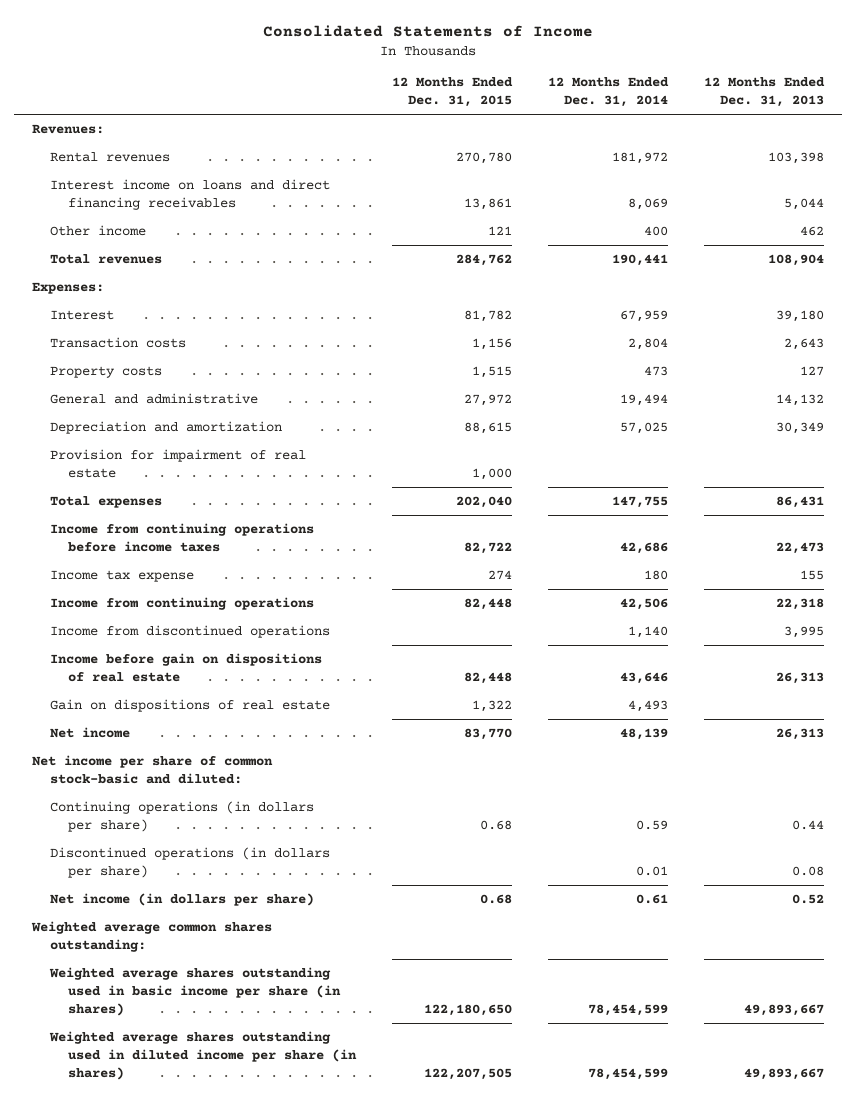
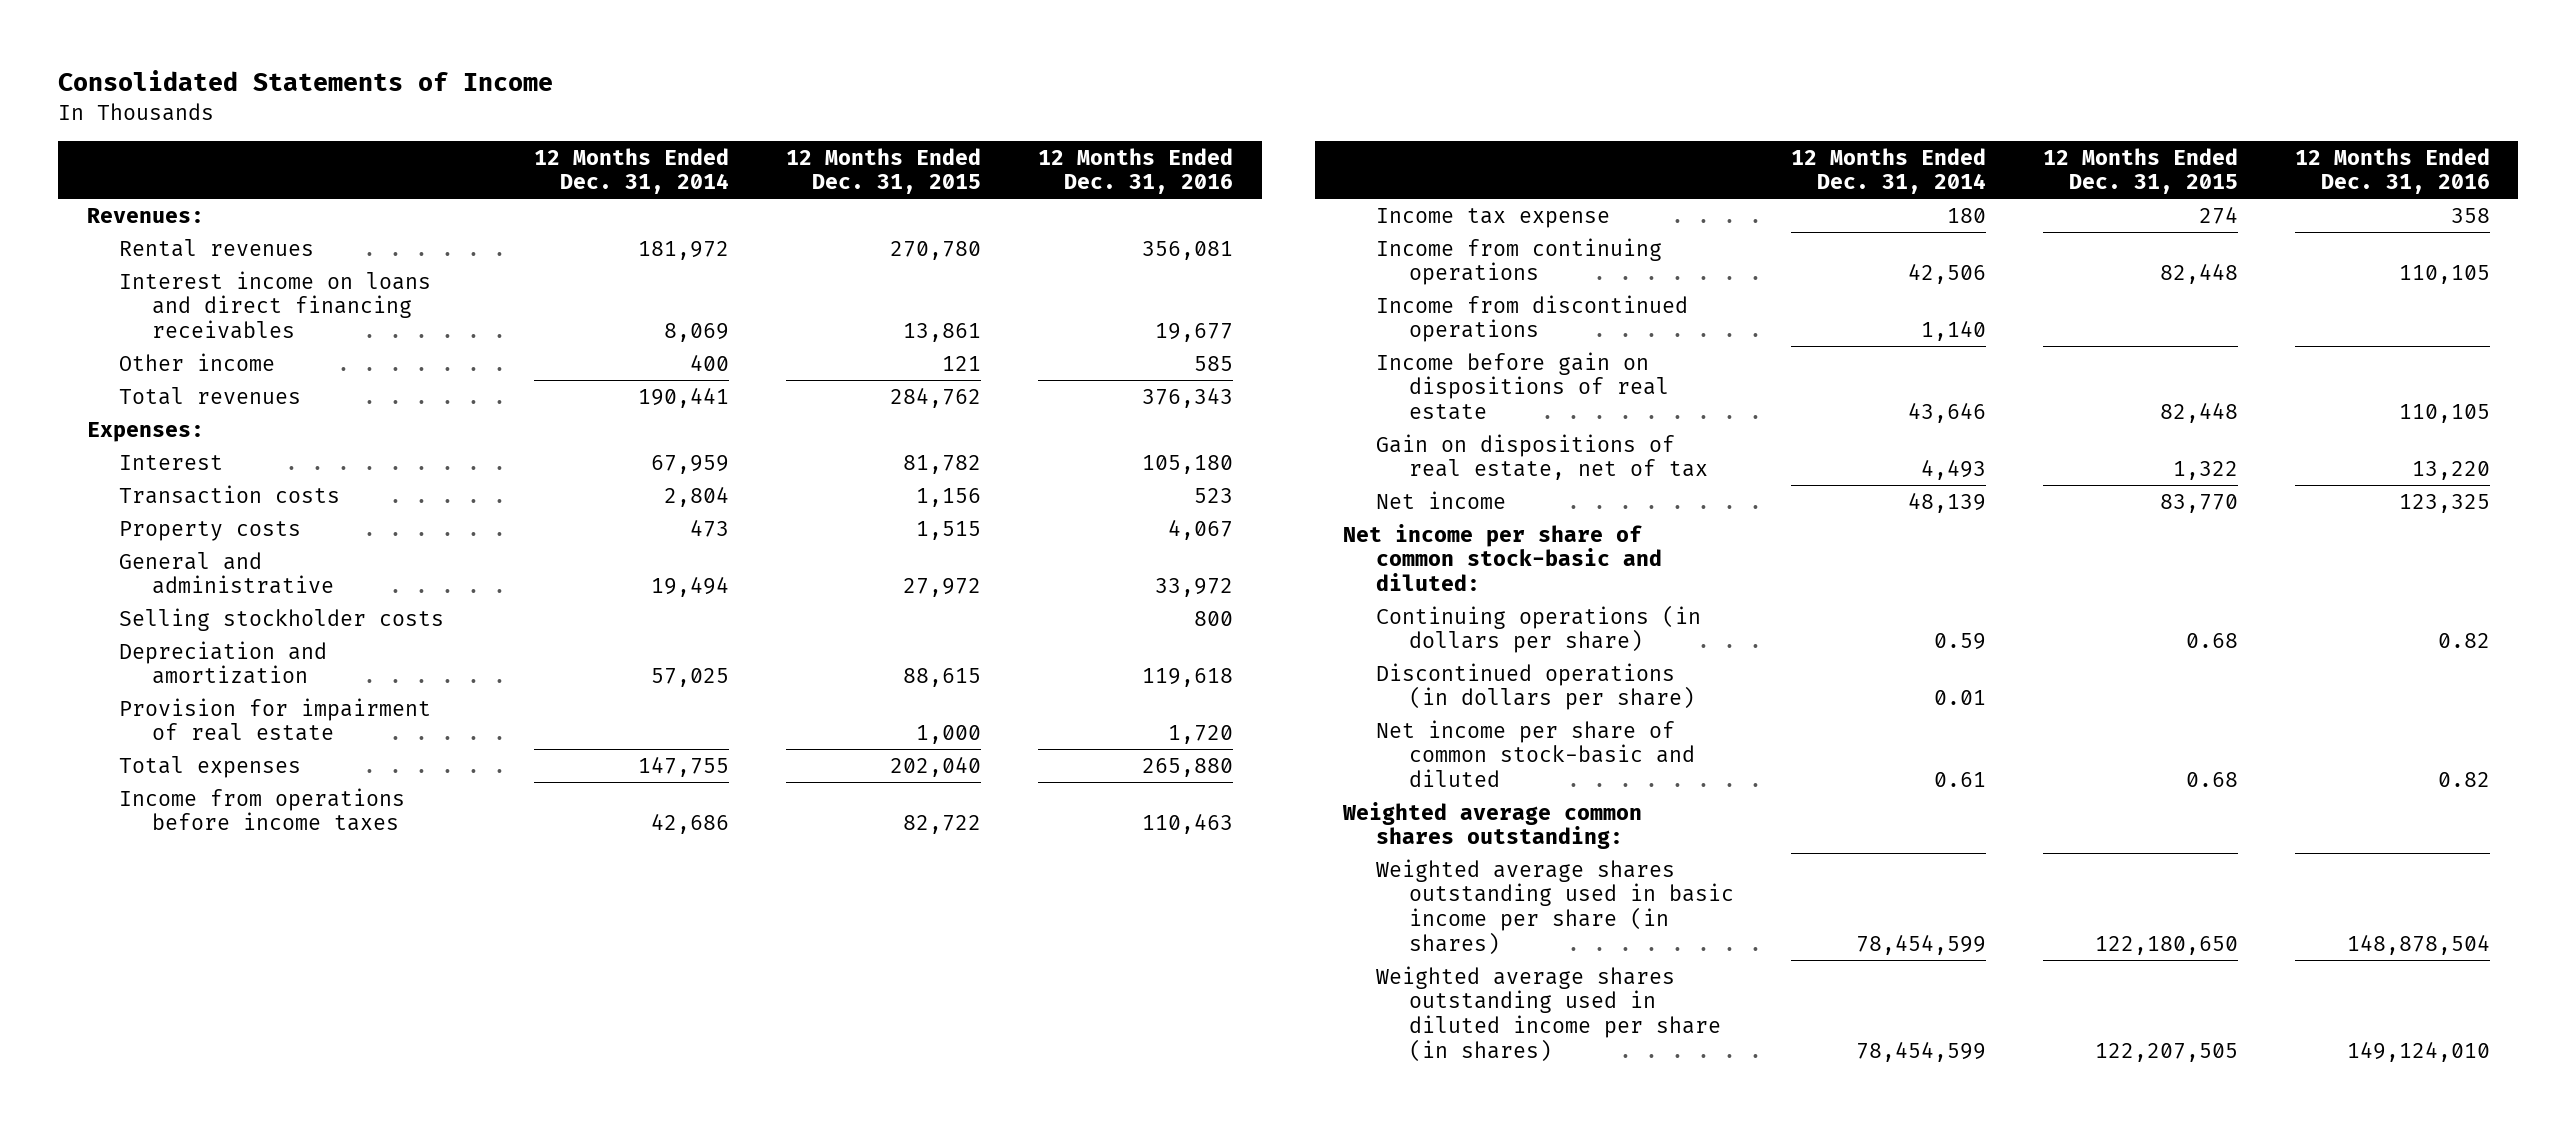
- | 12 Months Ended Dec. 31, 2015 | 12 Months Ended Dec. 31, 2014 | 12 Months Ended Dec. 31, 2013
+ | 12 Months Ended Dec. 31, 2014 | 12 Months Ended Dec. 31, 2015 | 12 Months Ended Dec. 31, 2016
+ Selling stockholder costs | | | 800
- Income from continuing operations before income taxes | 82,722 | 42,686 | 22,473
+ Income from operations before income taxes | 42,686 | 82,722 | 110,463
- Gain on dispositions of real estate | 1,322 | 4,493 |
+ Gain on dispositions of real estate, net of tax | 4,493 | 1,322 | 13,220
- Net income (in dollars per share) | 0.68 | 0.61 | 0.52
+ Net income per share of common stock-basic and diluted | 0.61 | 0.68 | 0.82

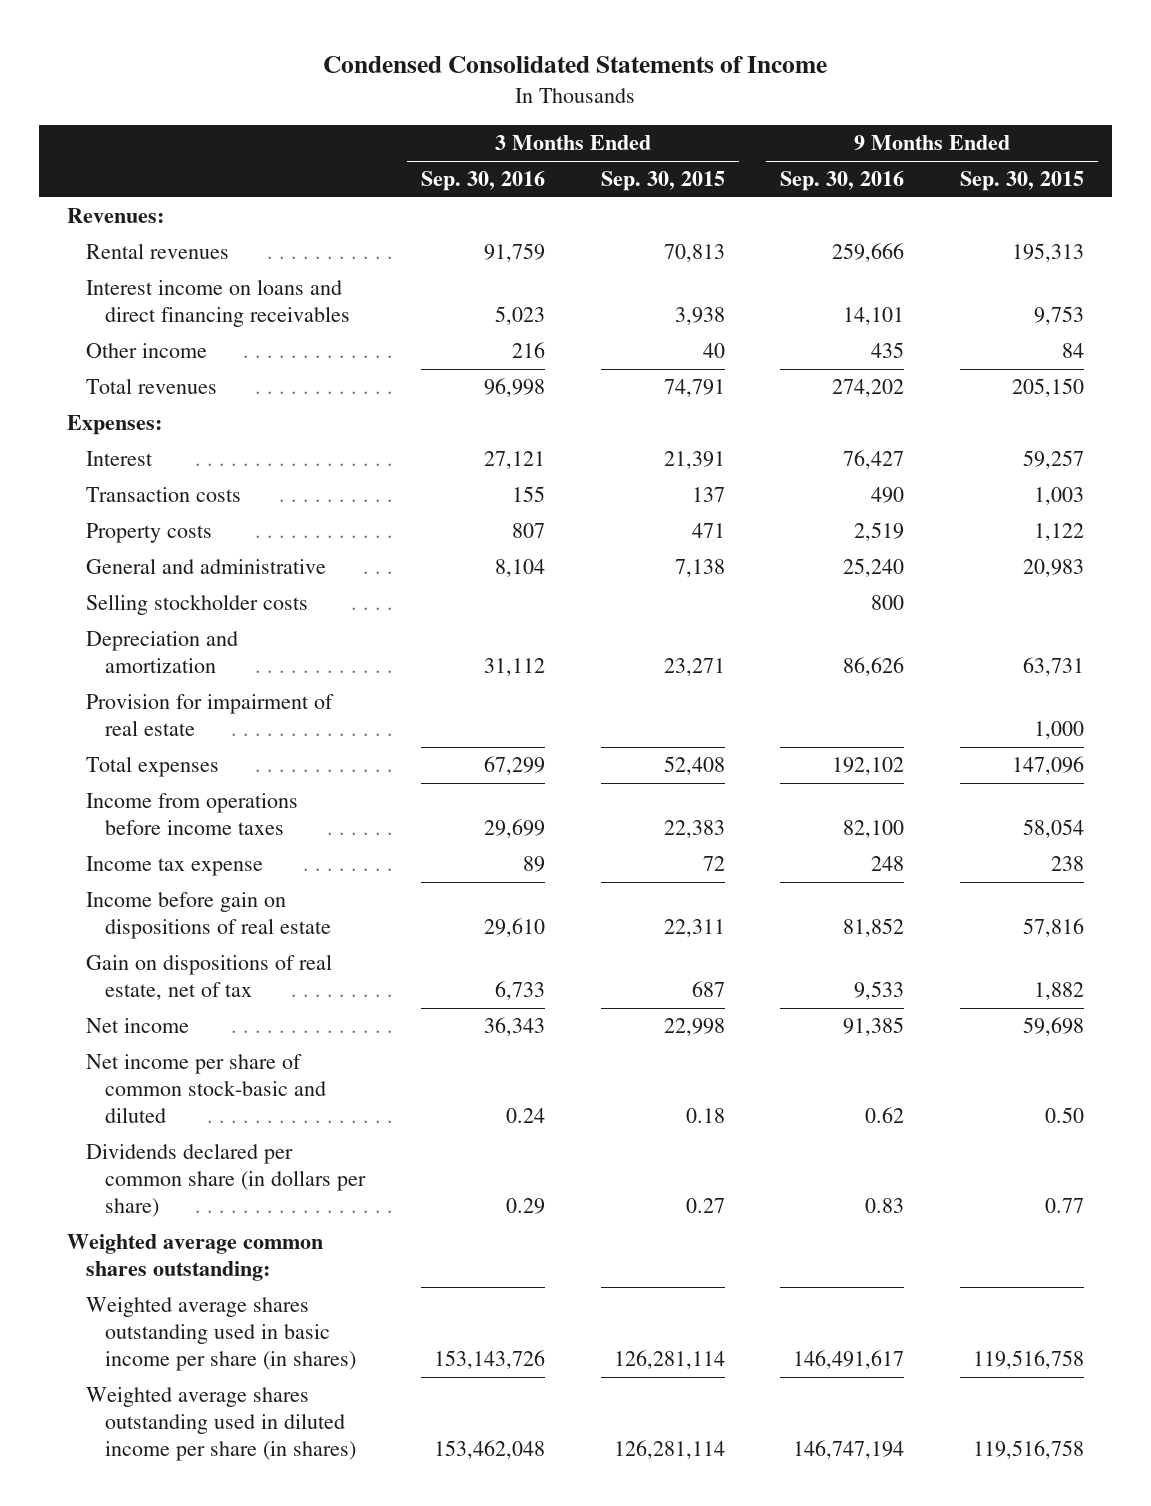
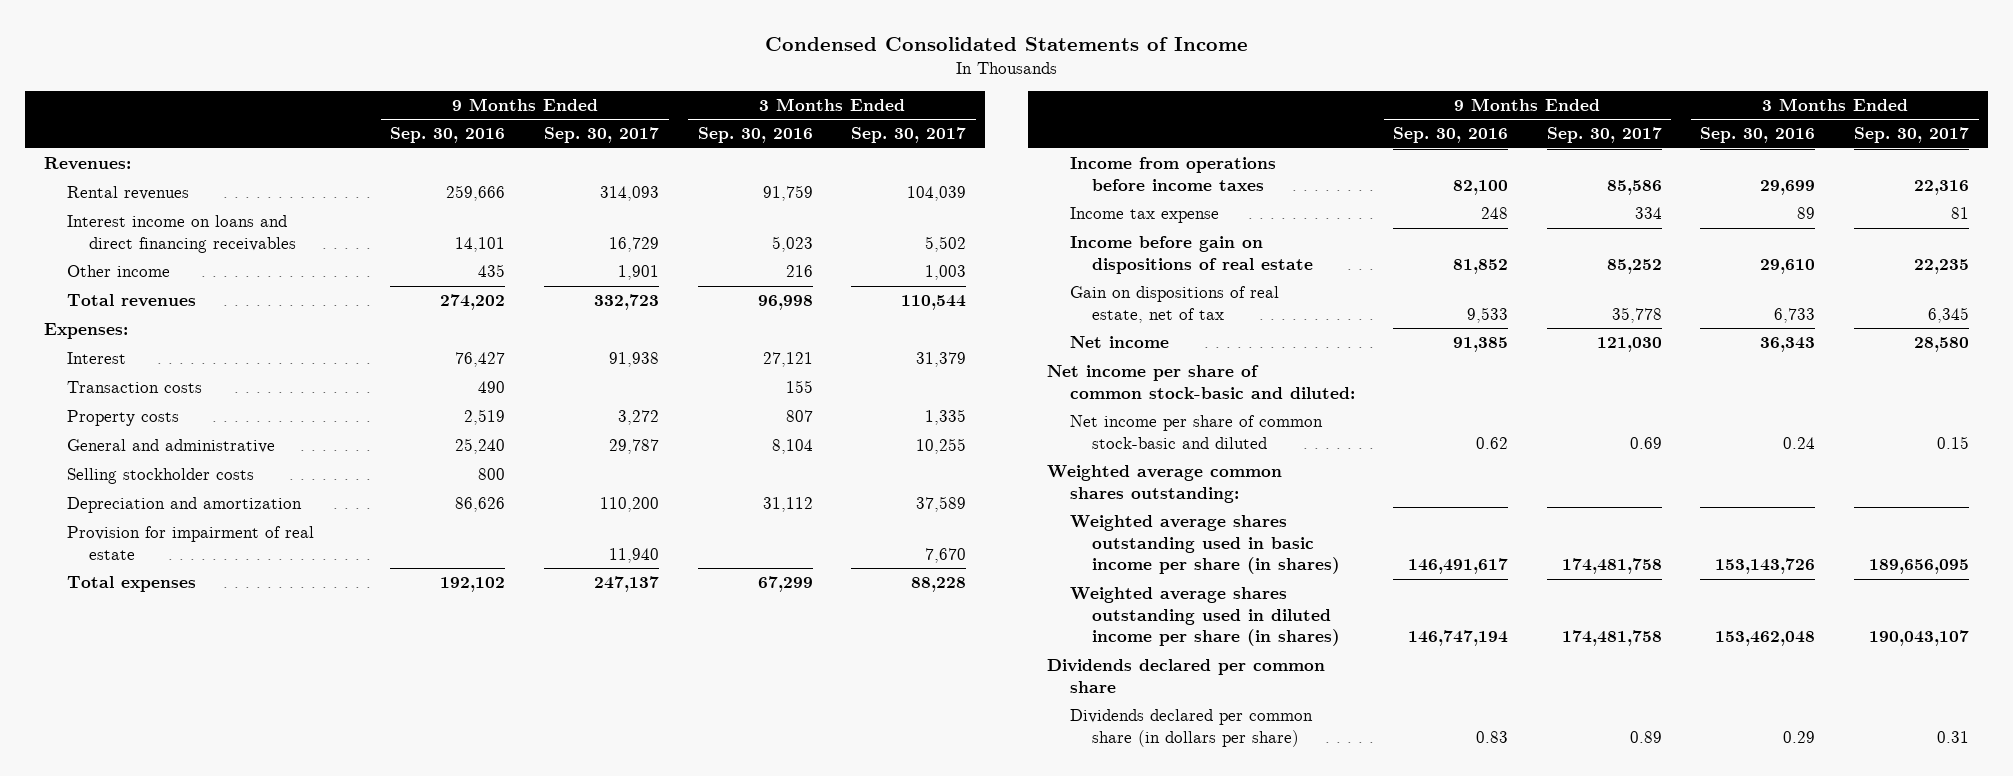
- | 3 Months Ended Sep. 30, 2016 | 3 Months Ended Sep. 30, 2015 | 9 Months Ended Sep. 30, 2016 | 9 Months Ended Sep. 30, 2015
+ | 9 Months Ended Sep. 30, 2016 | 9 Months Ended Sep. 30, 2017 | 3 Months Ended Sep. 30, 2016 | 3 Months Ended Sep. 30, 2017
+ Net income per share of common stock-basic and diluted:
+ Dividends declared per common share
moved down: Dividends declared per common share (in dollars per share) | 0.83 | 0.89 | 0.29 | 0.31

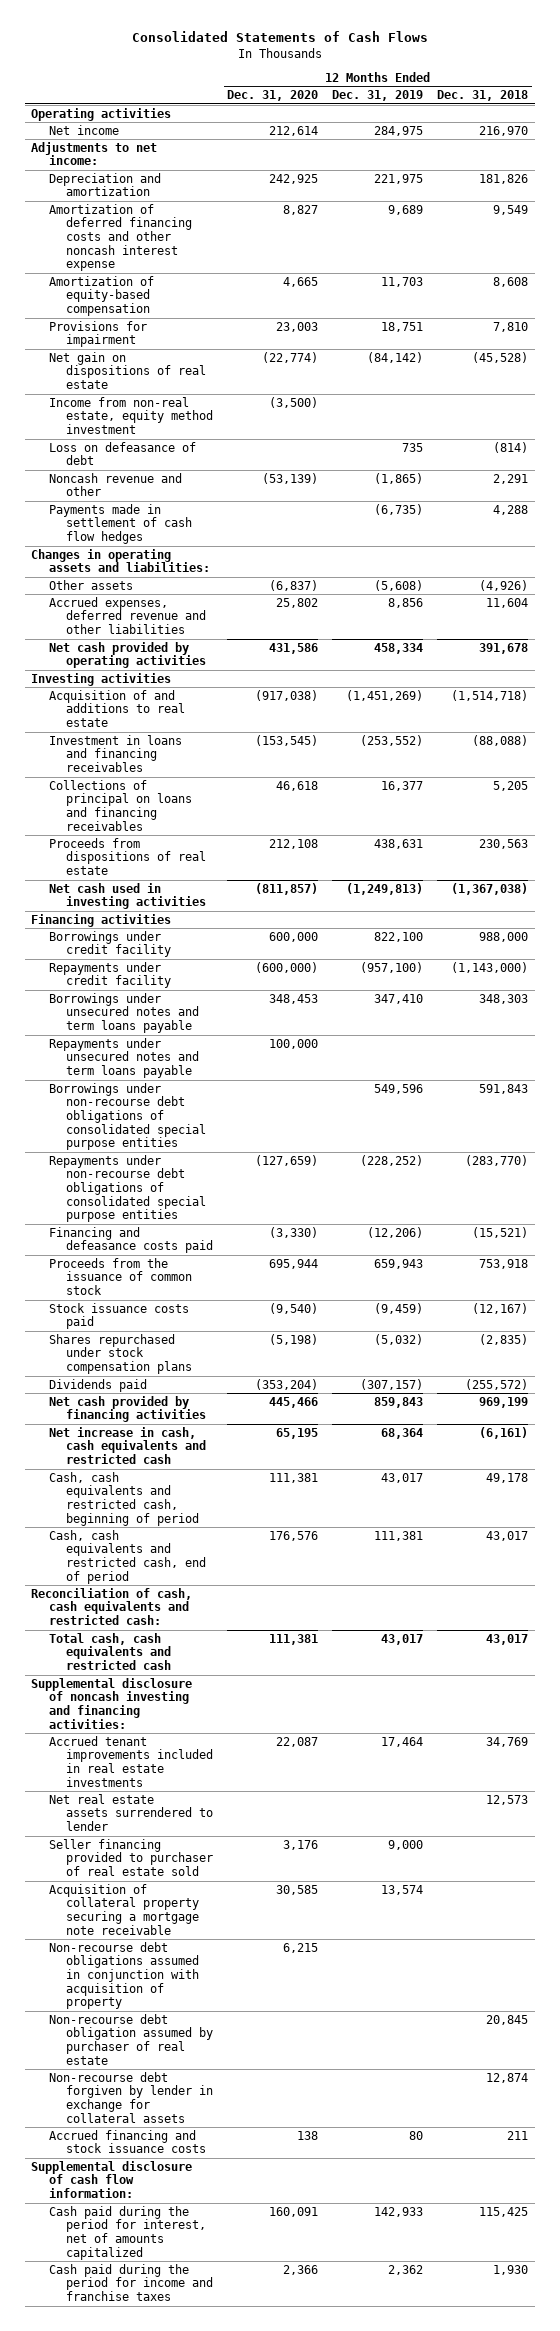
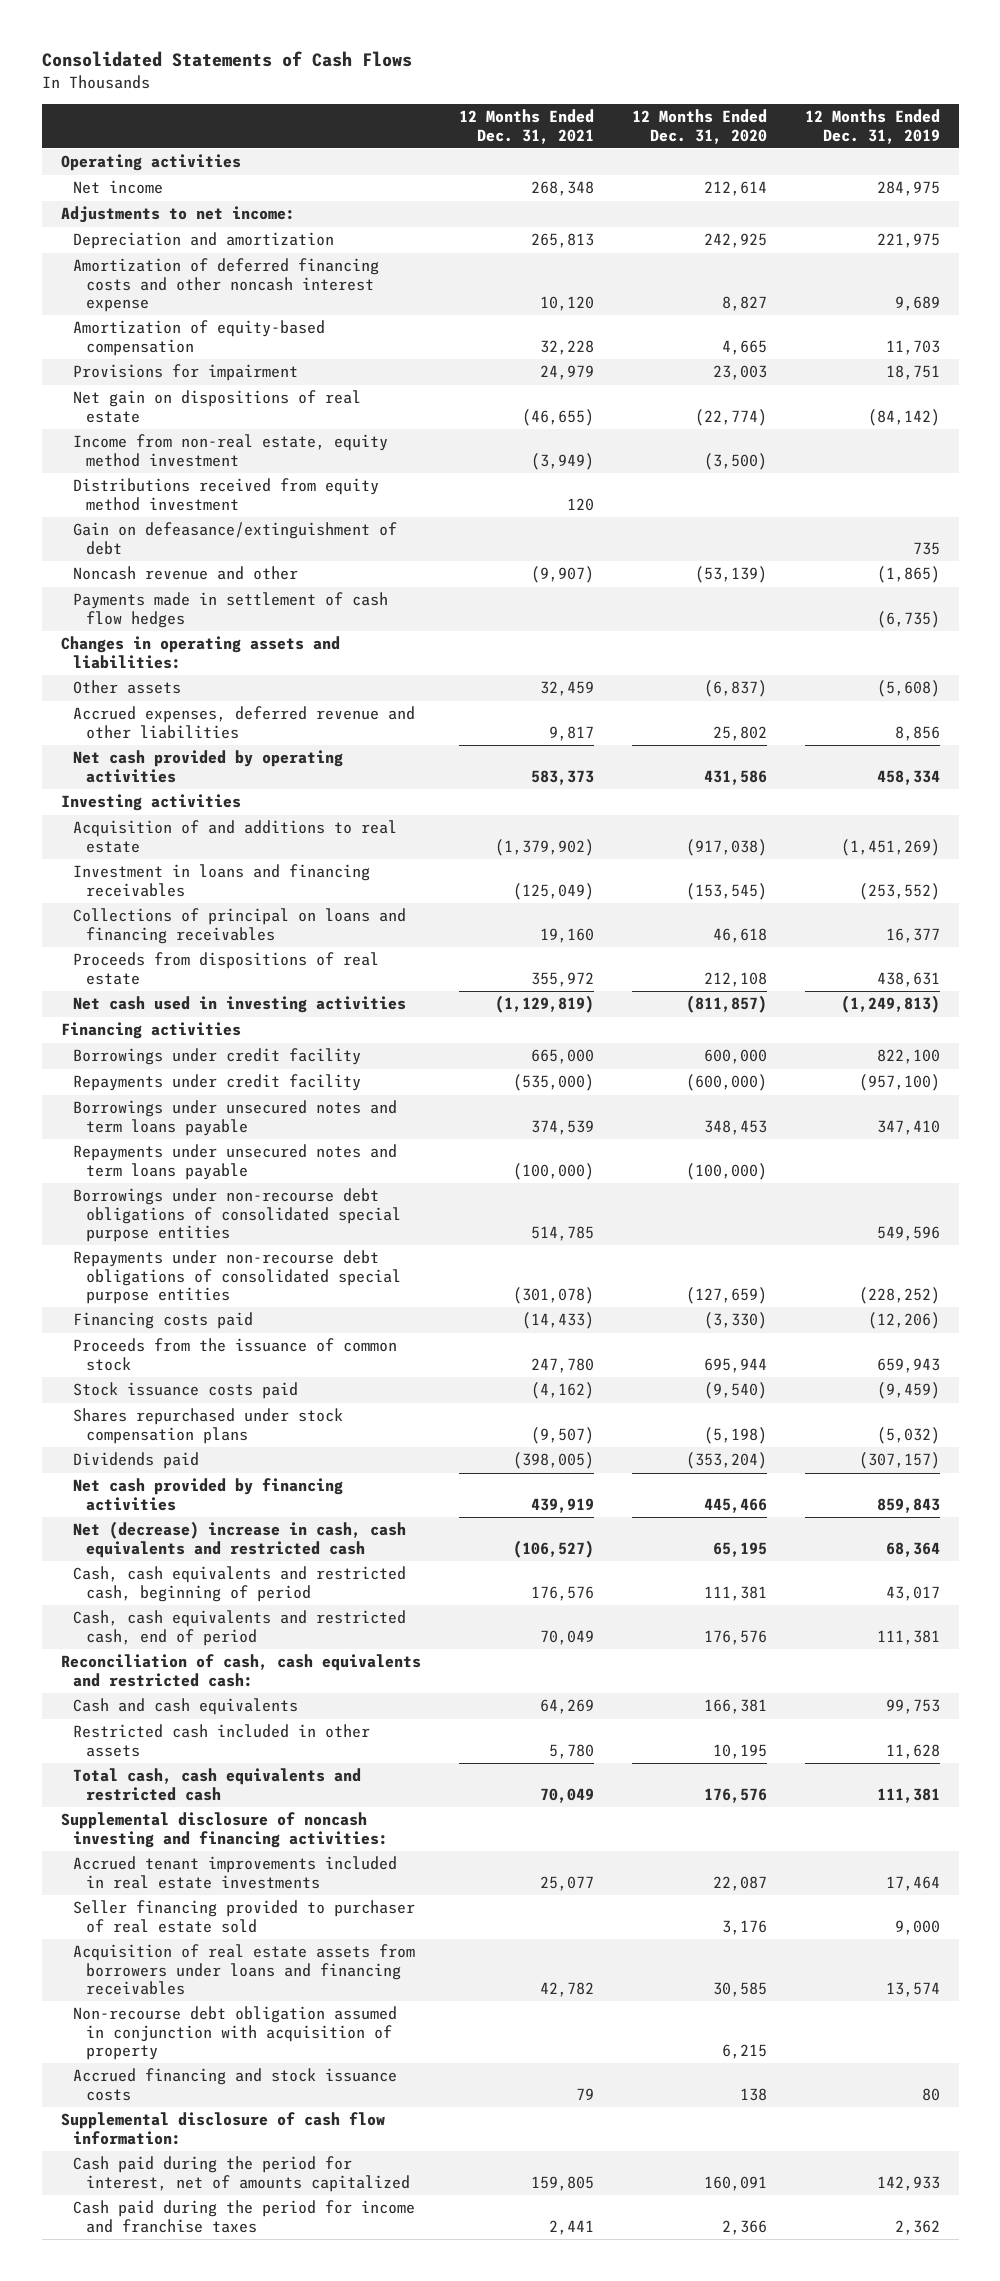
- | 12 Months Ended Dec. 31, 2020 | 12 Months Ended Dec. 31, 2019 | 12 Months Ended Dec. 31, 2018
+ | 12 Months Ended Dec. 31, 2021 | 12 Months Ended Dec. 31, 2020 | 12 Months Ended Dec. 31, 2019
- Loss on defeasance of debt | | 735 | (814)
+ Distributions received from equity method investment | 120 | |
+ Gain on defeasance/extinguishment of debt | | | 735
- Repayments under unsecured notes and term loans payable | 100,000 | |
+ Repayments under unsecured notes and term loans payable | (100,000) | (100,000) |
- Financing and defeasance costs paid | (3,330) | (12,206) | (15,521)
+ Financing costs paid | (14,433) | (3,330) | (12,206)
- Net increase in cash, cash equivalents and restricted cash | 65,195 | 68,364 | (6,161)
+ Net (decrease) increase in cash, cash equivalents and restricted cash | (106,527) | 65,195 | 68,364
- Total cash, cash equivalents and restricted cash | 111,381 | 43,017 | 43,017
+ Cash and cash equivalents | 64,269 | 166,381 | 99,753
+ Restricted cash included in other assets | 5,780 | 10,195 | 11,628
+ Total cash, cash equivalents and restricted cash | 70,049 | 176,576 | 111,381
- Net real estate assets surrendered to lender | | | 12,573
- Acquisition of collateral property securing a mortgage note receivable | 30,585 | 13,574 |
- Non-recourse debt obligations assumed in conjunction with acquisition of property | 6,215 | |
- Non-recourse debt obligation assumed by purchaser of real estate | | | 20,845
- Non-recourse debt forgiven by lender in exchange for collateral assets | | | 12,874
+ Acquisition of real estate assets from borrowers under loans and financing receivables | 42,782 | 30,585 | 13,574
+ Non-recourse debt obligation assumed in conjunction with acquisition of property | | 6,215 |

